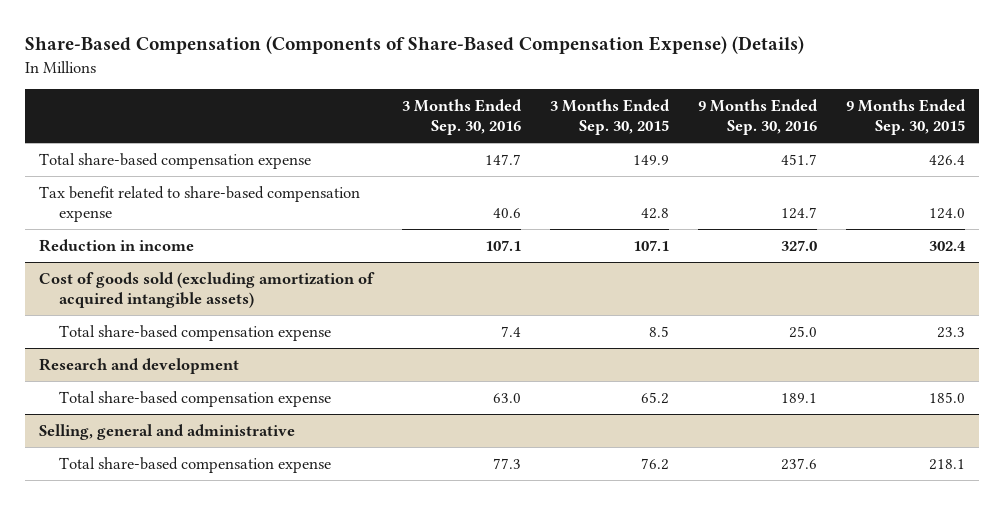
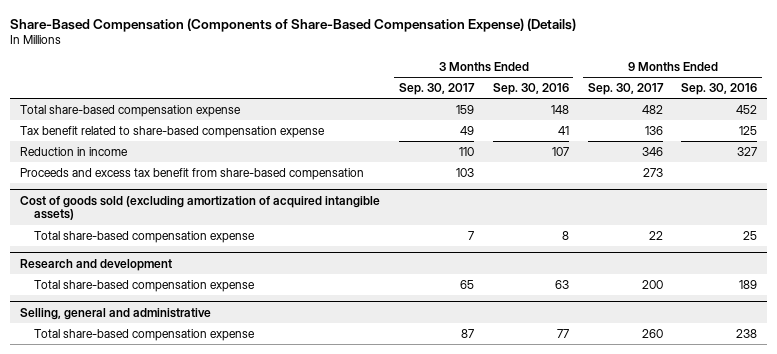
- | 3 Months Ended Sep. 30, 2016 | 3 Months Ended Sep. 30, 2015 | 9 Months Ended Sep. 30, 2016 | 9 Months Ended Sep. 30, 2015
+ | 3 Months Ended Sep. 30, 2017 | 3 Months Ended Sep. 30, 2016 | 9 Months Ended Sep. 30, 2017 | 9 Months Ended Sep. 30, 2016
- Total share-based compensation expense | 147.7 | 149.9 | 451.7 | 426.4
- Tax benefit related to share-based compensation expense | 40.6 | 42.8 | 124.7 | 124.0
- Reduction in income | 107.1 | 107.1 | 327.0 | 302.4
+ Total share-based compensation expense | 159 | 148 | 482 | 452
+ Tax benefit related to share-based compensation expense | 49 | 41 | 136 | 125
+ Reduction in income | 110 | 107 | 346 | 327
+ Proceeds and excess tax benefit from share-based compensation | 103 | | 273 |
@ Cost of goods sold (excluding amortization of acquired intangible assets)
- Total share-based compensation expense | 7.4 | 8.5 | 25.0 | 23.3
+ Total share-based compensation expense | 7 | 8 | 22 | 25
@ Research and development
- Total share-based compensation expense | 63.0 | 65.2 | 189.1 | 185.0
+ Total share-based compensation expense | 65 | 63 | 200 | 189
@ Selling, general and administrative
- Total share-based compensation expense | 77.3 | 76.2 | 237.6 | 218.1
+ Total share-based compensation expense | 87 | 77 | 260 | 238

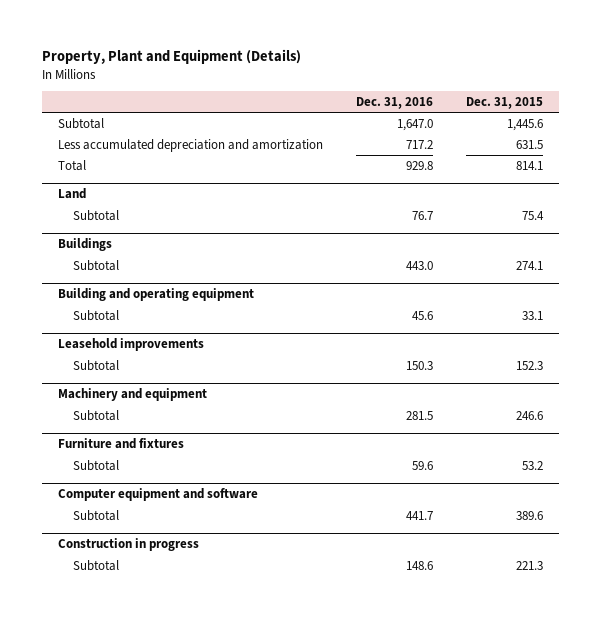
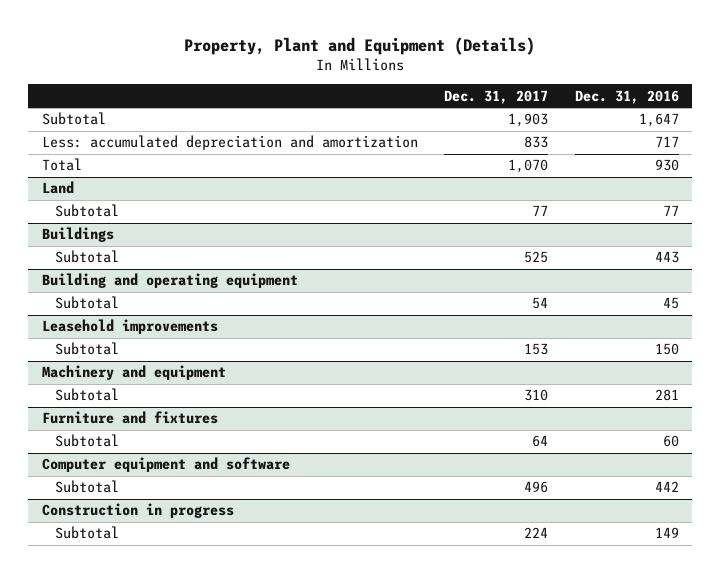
- | Dec. 31, 2016 | Dec. 31, 2015
+ | Dec. 31, 2017 | Dec. 31, 2016
- Subtotal | 1,647.0 | 1,445.6
- Less accumulated depreciation and amortization | 717.2 | 631.5
- Total | 929.8 | 814.1
+ Subtotal | 1,903 | 1,647
+ Less: accumulated depreciation and amortization | 833 | 717
+ Total | 1,070 | 930
@ Land
- Subtotal | 76.7 | 75.4
+ Subtotal | 77 | 77
@ Buildings
- Subtotal | 443.0 | 274.1
+ Subtotal | 525 | 443
@ Building and operating equipment
- Subtotal | 45.6 | 33.1
+ Subtotal | 54 | 45
@ Leasehold improvements
- Subtotal | 150.3 | 152.3
+ Subtotal | 153 | 150
@ Machinery and equipment
- Subtotal | 281.5 | 246.6
+ Subtotal | 310 | 281
@ Furniture and fixtures
- Subtotal | 59.6 | 53.2
+ Subtotal | 64 | 60
@ Computer equipment and software
- Subtotal | 441.7 | 389.6
+ Subtotal | 496 | 442
@ Construction in progress
- Subtotal | 148.6 | 221.3
+ Subtotal | 224 | 149

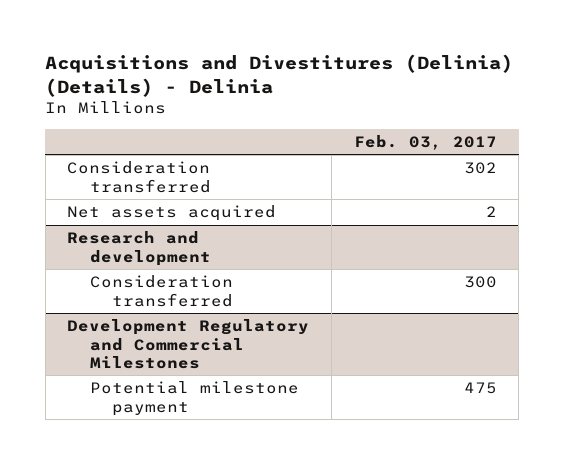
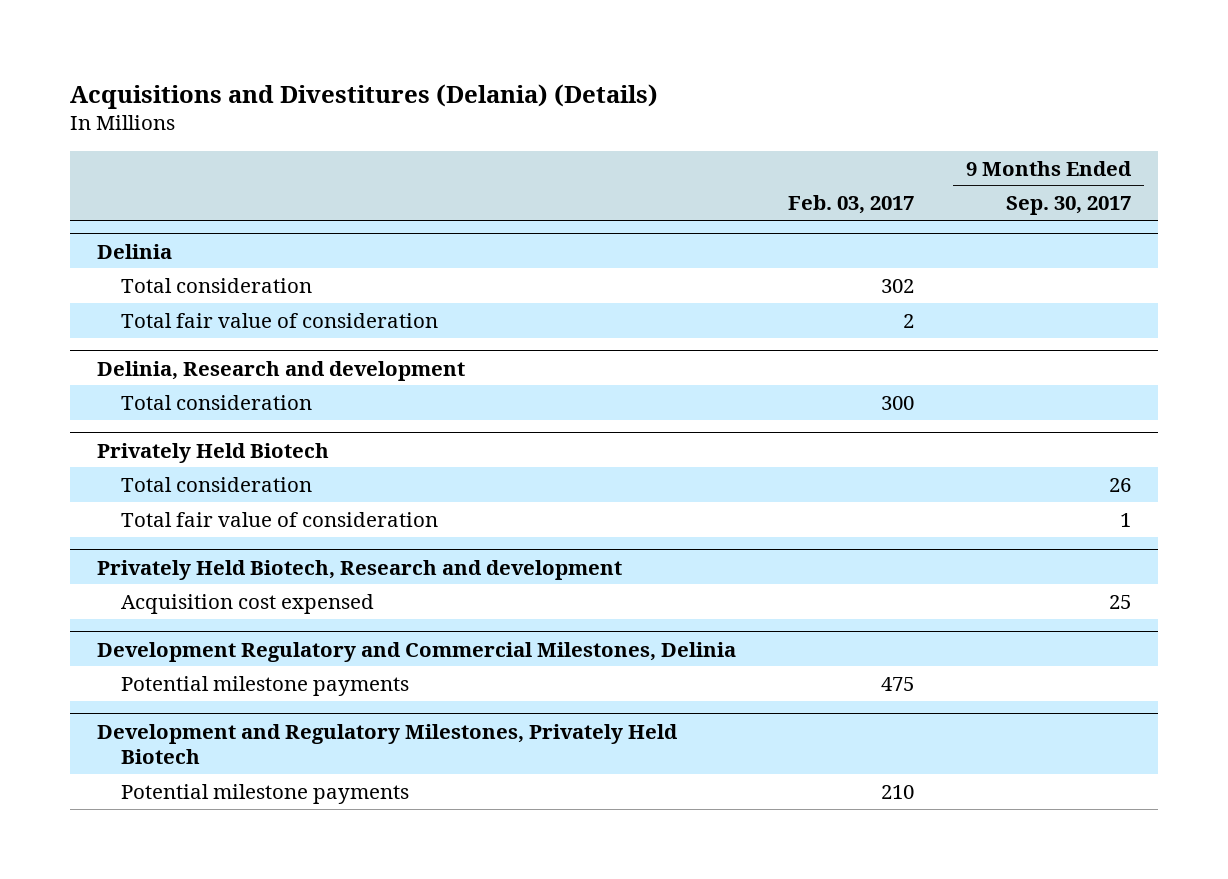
- Acquisitions and Divestitures (Delinia) (Details) - Delinia
+ Acquisitions and Divestitures (Delania) (Details)
- | Feb. 03, 2017
+ | Feb. 03, 2017 | 9 Months Ended Sep. 30, 2017
- Consideration transferred | 302
- Net assets acquired | 2
- Research and development
- Consideration transferred | 300
- Development Regulatory and Commercial Milestones
- Potential milestone payment | 475
+ Delinia
+ Total consideration | 302 |
+ Total fair value of consideration | 2 |
+ Delinia, Research and development
+ Total consideration | 300 |
+ Privately Held Biotech
+ Total consideration | | 26
+ Total fair value of consideration | | 1
+ Privately Held Biotech, Research and development
+ Acquisition cost expensed | | 25
+ Development Regulatory and Commercial Milestones, Delinia
+ Potential milestone payments | 475 |
+ Development and Regulatory Milestones, Privately Held Biotech
+ Potential milestone payments | 210 |

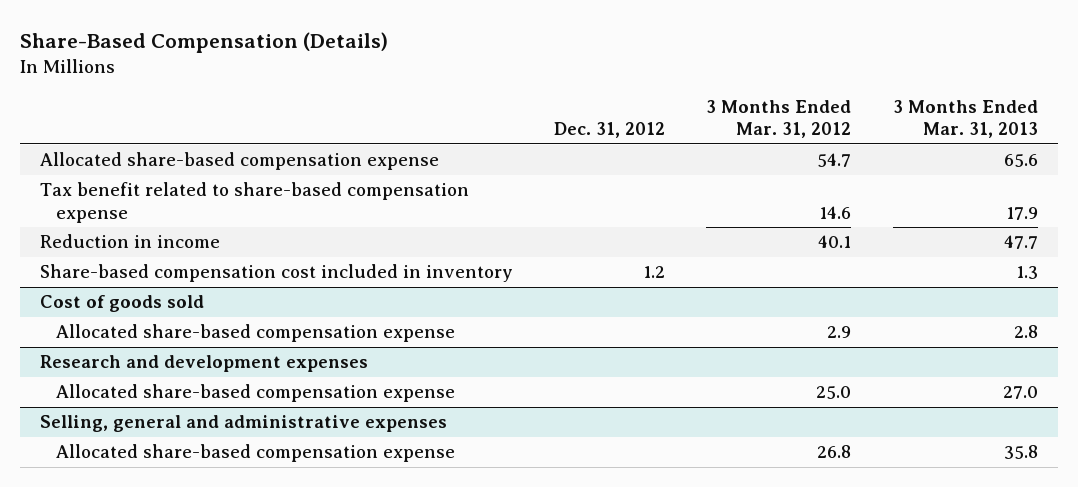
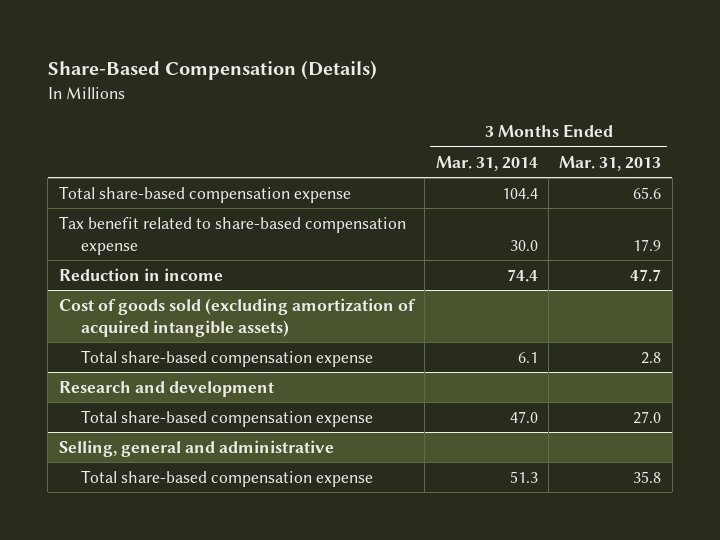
- | Dec. 31, 2012 | 3 Months Ended Mar. 31, 2012 | 3 Months Ended Mar. 31, 2013
+ | 3 Months Ended Mar. 31, 2014 | 3 Months Ended Mar. 31, 2013
- Allocated share-based compensation expense | | 54.7 | 65.6
+ Total share-based compensation expense | 104.4 | 65.6
- Share-based compensation cost included in inventory | 1.2 | | 1.3
- Cost of goods sold
- Allocated share-based compensation expense | | 2.9 | 2.8
- Research and development expenses
- Allocated share-based compensation expense | | 25.0 | 27.0
- Selling, general and administrative expenses
- Allocated share-based compensation expense | | 26.8 | 35.8
+ Cost of goods sold (excluding amortization of acquired intangible assets)
+ Total share-based compensation expense | 6.1 | 2.8
+ Research and development
+ Total share-based compensation expense | 47.0 | 27.0
+ Selling, general and administrative
+ Total share-based compensation expense | 51.3 | 35.8

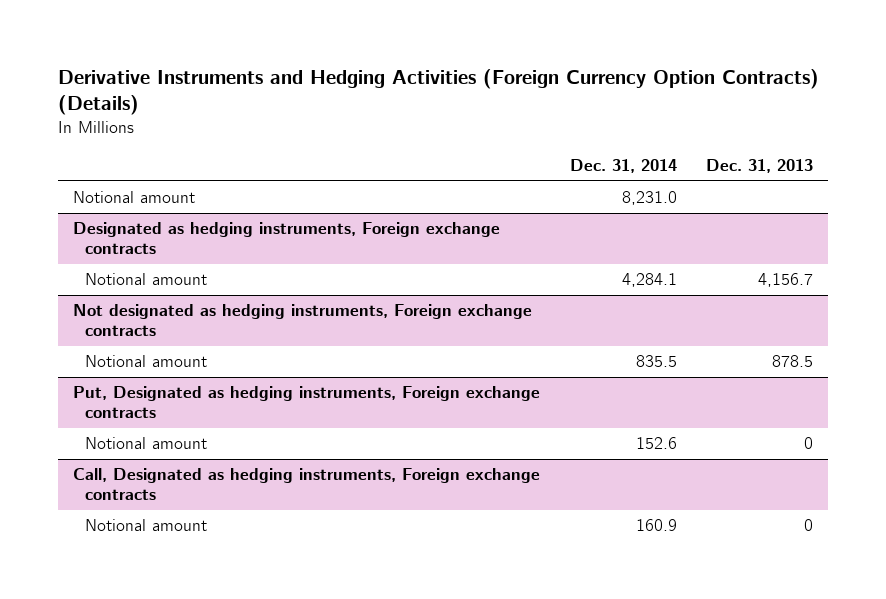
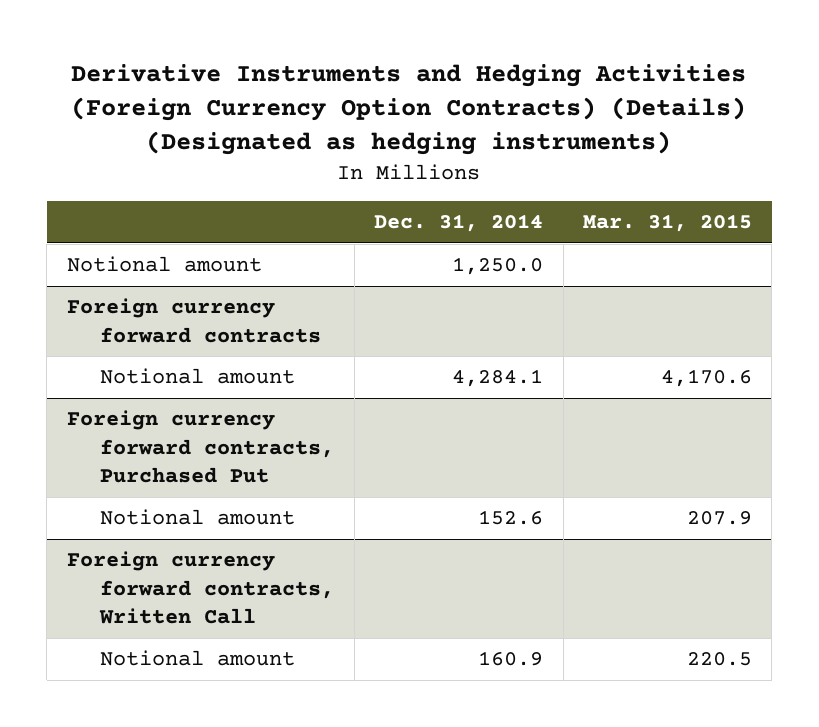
- Derivative Instruments and Hedging Activities (Foreign Currency Option Contracts) (Details)
+ Derivative Instruments and Hedging Activities (Foreign Currency Option Contracts) (Details) (Designated as hedging instruments)
- | Dec. 31, 2014 | Dec. 31, 2013
+ | Dec. 31, 2014 | Mar. 31, 2015
- Notional amount | 8,231.0 |
- Designated as hedging instruments, Foreign exchange contracts
+ Notional amount | 1,250.0 |
+ Foreign currency forward contracts
- Not designated as hedging instruments, Foreign exchange contracts
- Notional amount | 835.5 | 878.5
- Put, Designated as hedging instruments, Foreign exchange contracts
+ Foreign currency forward contracts, Purchased Put
- Call, Designated as hedging instruments, Foreign exchange contracts
+ Foreign currency forward contracts, Written Call

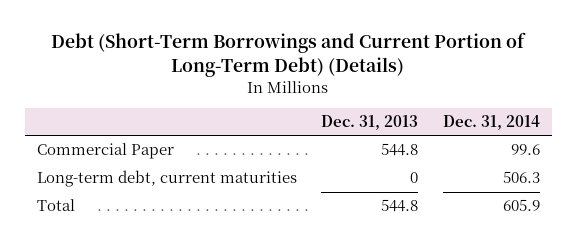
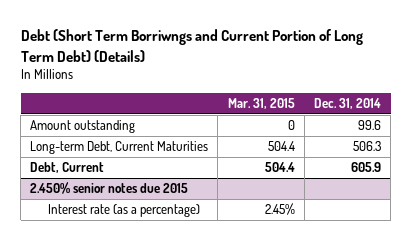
- Debt (Short-Term Borrowings and Current Portion of Long-Term Debt) (Details)
+ Debt (Short Term Borriwngs and Current Portion of Long Term Debt) (Details)
- | Dec. 31, 2013 | Dec. 31, 2014
+ | Mar. 31, 2015 | Dec. 31, 2014
- Commercial Paper | 544.8 | 99.6
- Long-term debt, current maturities | 0 | 506.3
- Total | 544.8 | 605.9
+ Amount outstanding | 0 | 99.6
+ Long-term Debt, Current Maturities | 504.4 | 506.3
+ Debt, Current | 504.4 | 605.9
+ 2.450% senior notes due 2015
+ Interest rate (as a percentage) | 2.45% |

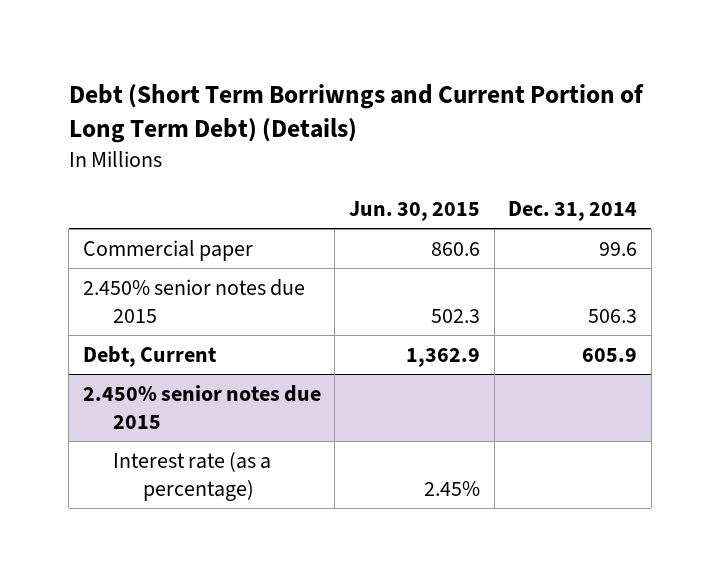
- | Mar. 31, 2015 | Dec. 31, 2014
+ | Jun. 30, 2015 | Dec. 31, 2014
- Amount outstanding | 0 | 99.6
- Long-term Debt, Current Maturities | 504.4 | 506.3
+ Commercial paper | 860.6 | 99.6
+ 2.450% senior notes due 2015 | 502.3 | 506.3

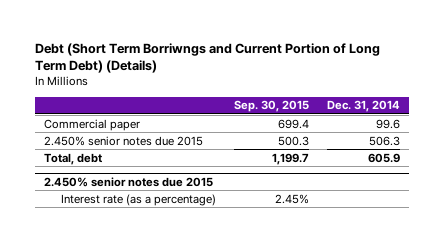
- | Jun. 30, 2015 | Dec. 31, 2014
+ | Sep. 30, 2015 | Dec. 31, 2014
- Debt, Current | 1,362.9 | 605.9
+ Total, debt | 1,199.7 | 605.9

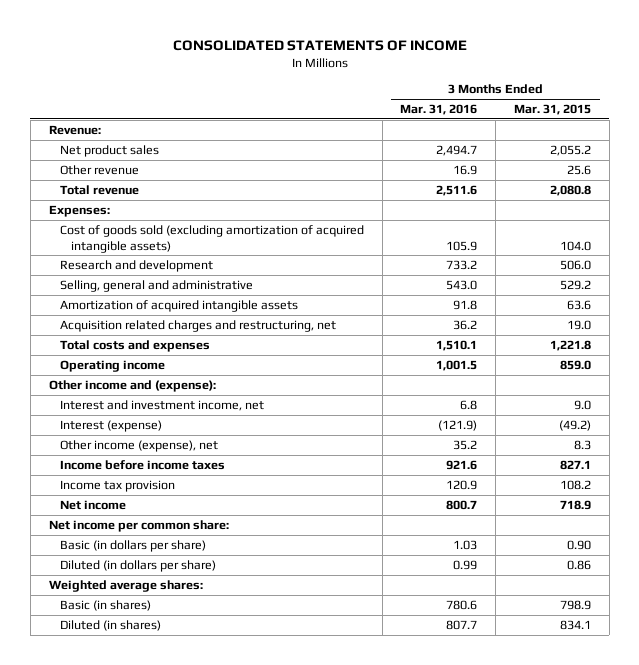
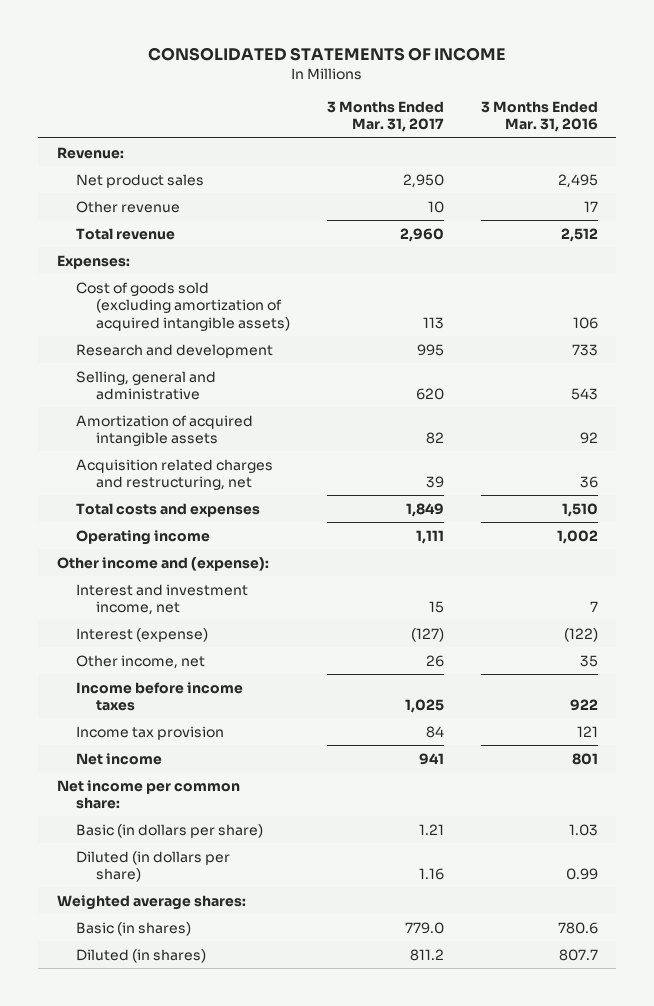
- | 3 Months Ended Mar. 31, 2016 | 3 Months Ended Mar. 31, 2015
+ | 3 Months Ended Mar. 31, 2017 | 3 Months Ended Mar. 31, 2016
- Net product sales | 2,494.7 | 2,055.2
- Other revenue | 16.9 | 25.6
- Total revenue | 2,511.6 | 2,080.8
+ Net product sales | 2,950 | 2,495
+ Other revenue | 10 | 17
+ Total revenue | 2,960 | 2,512
- Cost of goods sold (excluding amortization of acquired intangible assets) | 105.9 | 104.0
- Research and development | 733.2 | 506.0
- Selling, general and administrative | 543.0 | 529.2
- Amortization of acquired intangible assets | 91.8 | 63.6
- Acquisition related charges and restructuring, net | 36.2 | 19.0
- Total costs and expenses | 1,510.1 | 1,221.8
- Operating income | 1,001.5 | 859.0
+ Cost of goods sold (excluding amortization of acquired intangible assets) | 113 | 106
+ Research and development | 995 | 733
+ Selling, general and administrative | 620 | 543
+ Amortization of acquired intangible assets | 82 | 92
+ Acquisition related charges and restructuring, net | 39 | 36
+ Total costs and expenses | 1,849 | 1,510
+ Operating income | 1,111 | 1,002
- Interest and investment income, net | 6.8 | 9.0
- Interest (expense) | (121.9) | (49.2)
- Other income (expense), net | 35.2 | 8.3
- Income before income taxes | 921.6 | 827.1
- Income tax provision | 120.9 | 108.2
- Net income | 800.7 | 718.9
+ Interest and investment income, net | 15 | 7
+ Interest (expense) | (127) | (122)
+ Other income, net | 26 | 35
+ Income before income taxes | 1,025 | 922
+ Income tax provision | 84 | 121
+ Net income | 941 | 801

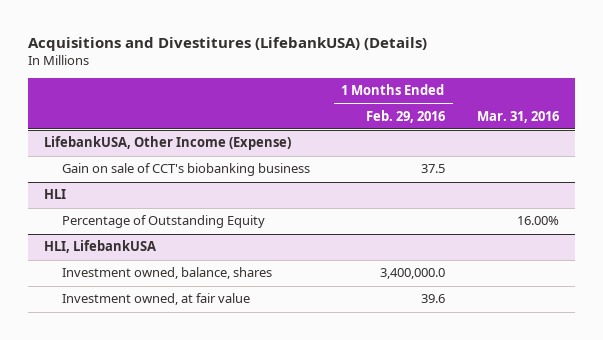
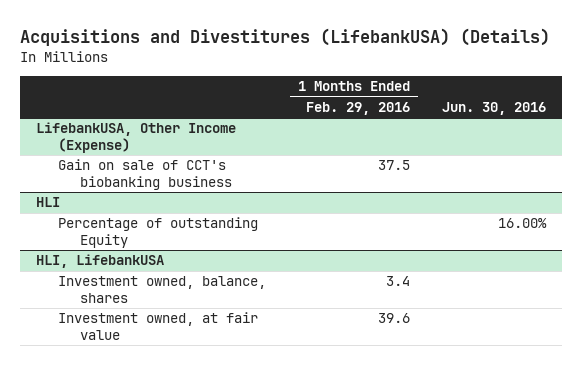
- | 1 Months Ended Feb. 29, 2016 | Mar. 31, 2016
+ | 1 Months Ended Feb. 29, 2016 | Jun. 30, 2016
@ HLI
- Percentage of Outstanding Equity | | 16.00%
+ Percentage of outstanding Equity | | 16.00%
@ HLI, LifebankUSA
- Investment owned, balance, shares | 3,400,000.0 |
+ Investment owned, balance, shares | 3.4 |

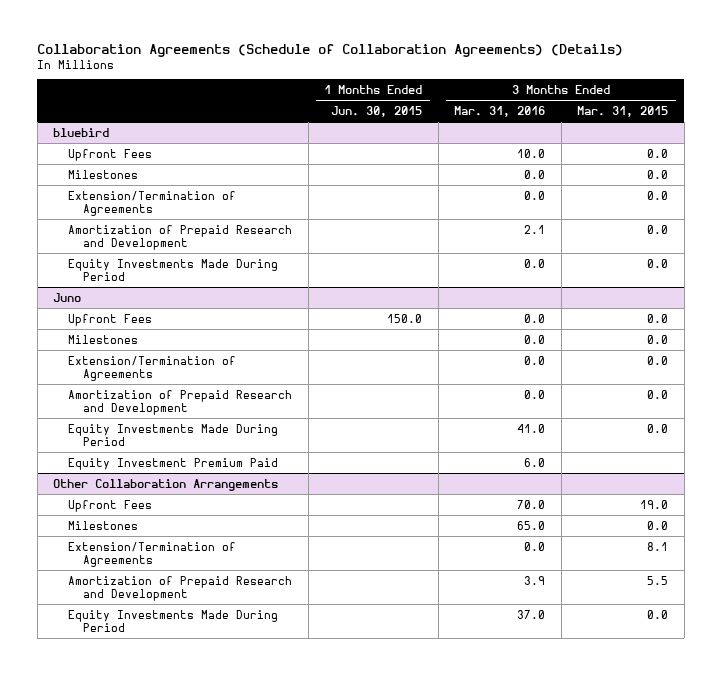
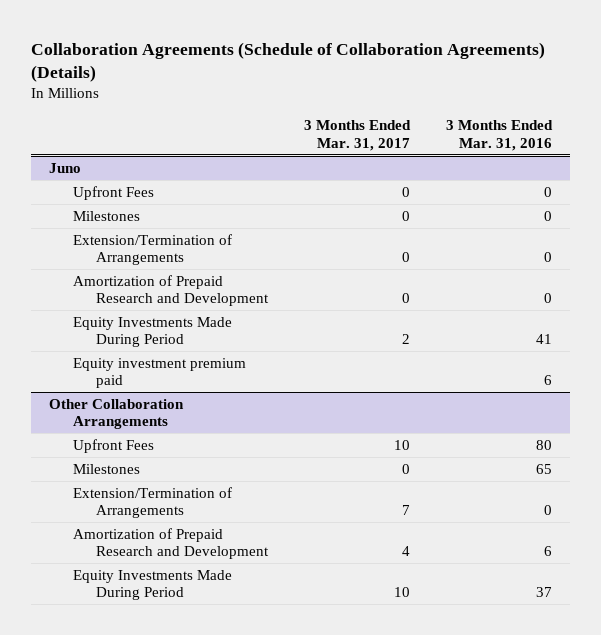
- | 1 Months Ended Jun. 30, 2015 | 3 Months Ended Mar. 31, 2016 | 3 Months Ended Mar. 31, 2015
+ | 3 Months Ended Mar. 31, 2017 | 3 Months Ended Mar. 31, 2016
- bluebird
- Upfront Fees | | 10.0 | 0.0
- Milestones | | 0.0 | 0.0
- Extension/Termination of Agreements | | 0.0 | 0.0
- Amortization of Prepaid Research and Development | | 2.1 | 0.0
- Equity Investments Made During Period | | 0.0 | 0.0
@ Juno
- Upfront Fees | 150.0 | 0.0 | 0.0
- Milestones | | 0.0 | 0.0
- Extension/Termination of Agreements | | 0.0 | 0.0
- Amortization of Prepaid Research and Development | | 0.0 | 0.0
- Equity Investments Made During Period | | 41.0 | 0.0
- Equity Investment Premium Paid | | 6.0 |
+ Upfront Fees | 0 | 0
+ Milestones | 0 | 0
+ Extension/Termination of Arrangements | 0 | 0
+ Amortization of Prepaid Research and Development | 0 | 0
+ Equity Investments Made During Period | 2 | 41
+ Equity investment premium paid | | 6
@ Other Collaboration Arrangements
- Upfront Fees | | 70.0 | 19.0
- Milestones | | 65.0 | 0.0
- Extension/Termination of Agreements | | 0.0 | 8.1
- Amortization of Prepaid Research and Development | | 3.9 | 5.5
- Equity Investments Made During Period | | 37.0 | 0.0
+ Upfront Fees | 10 | 80
+ Milestones | 0 | 65
+ Extension/Termination of Arrangements | 7 | 0
+ Amortization of Prepaid Research and Development | 4 | 6
+ Equity Investments Made During Period | 10 | 37

